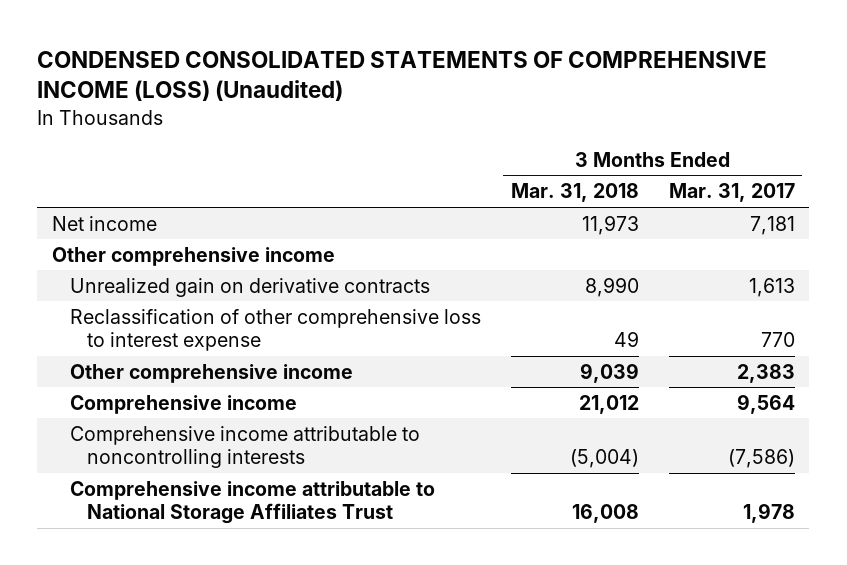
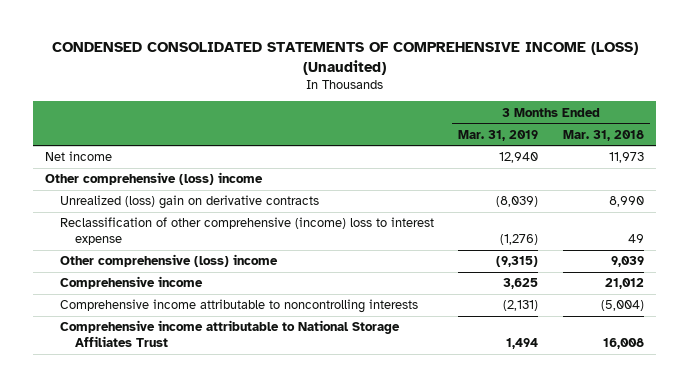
- | 3 Months Ended Mar. 31, 2018 | 3 Months Ended Mar. 31, 2017
+ | 3 Months Ended Mar. 31, 2019 | 3 Months Ended Mar. 31, 2018
- Other comprehensive income
- Unrealized gain on derivative contracts | 8,990 | 1,613
- Reclassification of other comprehensive loss to interest expense | 49 | 770
- Other comprehensive income | 9,039 | 2,383
+ Other comprehensive (loss) income
+ Unrealized (loss) gain on derivative contracts | (8,039) | 8,990
+ Reclassification of other comprehensive (income) loss to interest expense | (1,276) | 49
+ Other comprehensive (loss) income | (9,315) | 9,039

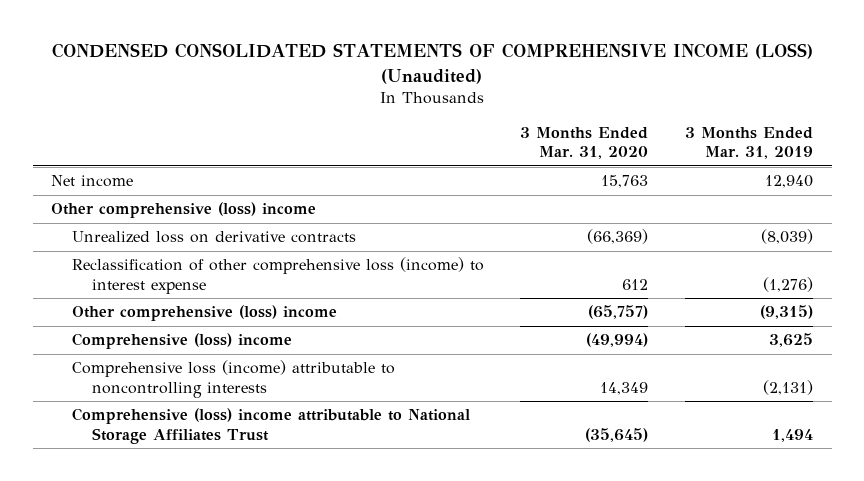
- | 3 Months Ended Mar. 31, 2019 | 3 Months Ended Mar. 31, 2018
+ | 3 Months Ended Mar. 31, 2020 | 3 Months Ended Mar. 31, 2019
- Unrealized (loss) gain on derivative contracts | (8,039) | 8,990
- Reclassification of other comprehensive (income) loss to interest expense | (1,276) | 49
+ Unrealized loss on derivative contracts | (66,369) | (8,039)
+ Reclassification of other comprehensive loss (income) to interest expense | 612 | (1,276)
- Comprehensive income | 3,625 | 21,012
- Comprehensive income attributable to noncontrolling interests | (2,131) | (5,004)
- Comprehensive income attributable to National Storage Affiliates Trust | 1,494 | 16,008
+ Comprehensive (loss) income | (49,994) | 3,625
+ Comprehensive loss (income) attributable to noncontrolling interests | 14,349 | (2,131)
+ Comprehensive (loss) income attributable to National Storage Affiliates Trust | (35,645) | 1,494

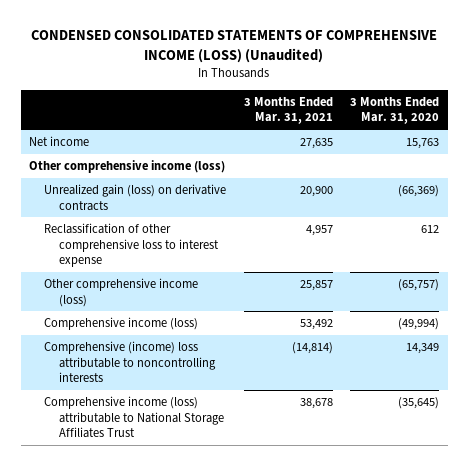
- | 3 Months Ended Mar. 31, 2020 | 3 Months Ended Mar. 31, 2019
+ | 3 Months Ended Mar. 31, 2021 | 3 Months Ended Mar. 31, 2020
- Other comprehensive (loss) income
- Unrealized loss on derivative contracts | (66,369) | (8,039)
- Reclassification of other comprehensive loss (income) to interest expense | 612 | (1,276)
- Other comprehensive (loss) income | (65,757) | (9,315)
- Comprehensive (loss) income | (49,994) | 3,625
- Comprehensive loss (income) attributable to noncontrolling interests | 14,349 | (2,131)
- Comprehensive (loss) income attributable to National Storage Affiliates Trust | (35,645) | 1,494
+ Other comprehensive income (loss)
+ Unrealized gain (loss) on derivative contracts | 20,900 | (66,369)
+ Reclassification of other comprehensive loss to interest expense | 4,957 | 612
+ Other comprehensive income (loss) | 25,857 | (65,757)
+ Comprehensive income (loss) | 53,492 | (49,994)
+ Comprehensive (income) loss attributable to noncontrolling interests | (14,814) | 14,349
+ Comprehensive income (loss) attributable to National Storage Affiliates Trust | 38,678 | (35,645)

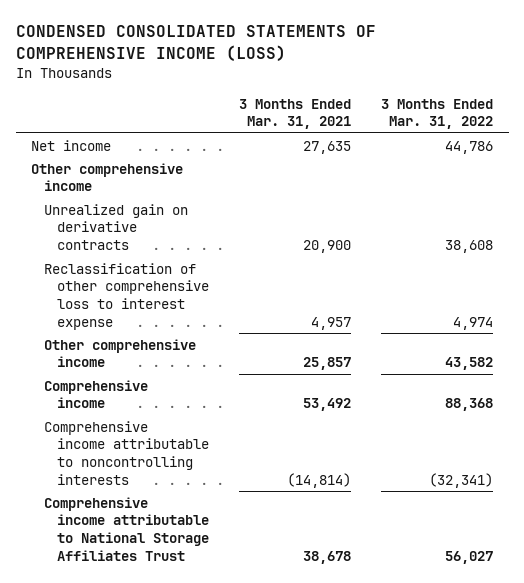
- CONDENSED CONSOLIDATED STATEMENTS OF COMPREHENSIVE INCOME (LOSS) (Unaudited)
+ CONDENSED CONSOLIDATED STATEMENTS OF COMPREHENSIVE INCOME (LOSS)
- | 3 Months Ended Mar. 31, 2021 | 3 Months Ended Mar. 31, 2020
+ | 3 Months Ended Mar. 31, 2021 | 3 Months Ended Mar. 31, 2022
- Other comprehensive income (loss)
- Unrealized gain (loss) on derivative contracts | 20,900 | (66,369)
+ Other comprehensive income
+ Unrealized gain on derivative contracts | 20,900 | 38,608
- Other comprehensive income (loss) | 25,857 | (65,757)
- Comprehensive income (loss) | 53,492 | (49,994)
- Comprehensive (income) loss attributable to noncontrolling interests | (14,814) | 14,349
- Comprehensive income (loss) attributable to National Storage Affiliates Trust | 38,678 | (35,645)
+ Other comprehensive income | 25,857 | 43,582
+ Comprehensive income | 53,492 | 88,368
+ Comprehensive income attributable to noncontrolling interests | (14,814) | (32,341)
+ Comprehensive income attributable to National Storage Affiliates Trust | 38,678 | 56,027

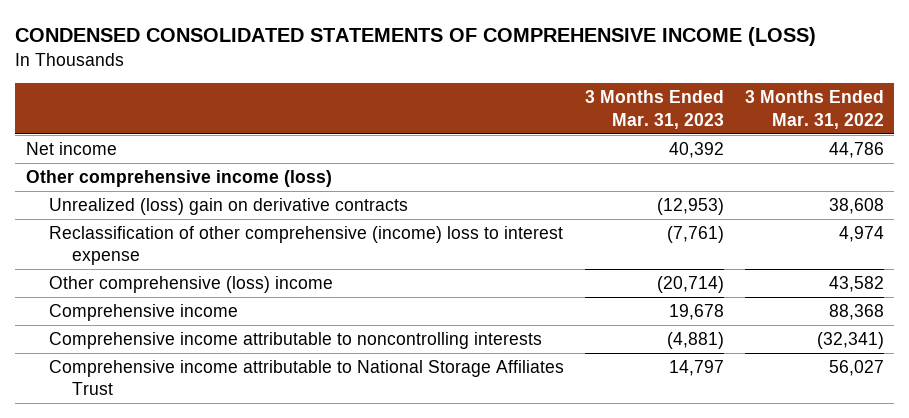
- | 3 Months Ended Mar. 31, 2021 | 3 Months Ended Mar. 31, 2022
+ | 3 Months Ended Mar. 31, 2023 | 3 Months Ended Mar. 31, 2022
- Other comprehensive income
- Unrealized gain on derivative contracts | 20,900 | 38,608
- Reclassification of other comprehensive loss to interest expense | 4,957 | 4,974
- Other comprehensive income | 25,857 | 43,582
+ Other comprehensive income (loss)
+ Unrealized (loss) gain on derivative contracts | (12,953) | 38,608
+ Reclassification of other comprehensive (income) loss to interest expense | (7,761) | 4,974
+ Other comprehensive (loss) income | (20,714) | 43,582

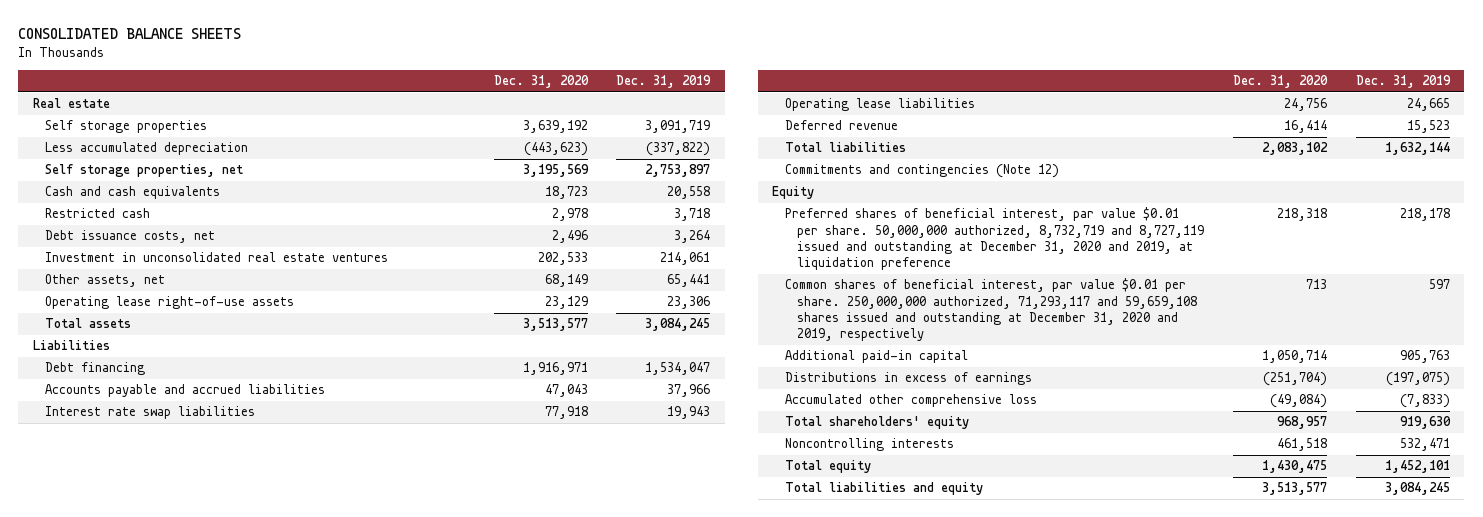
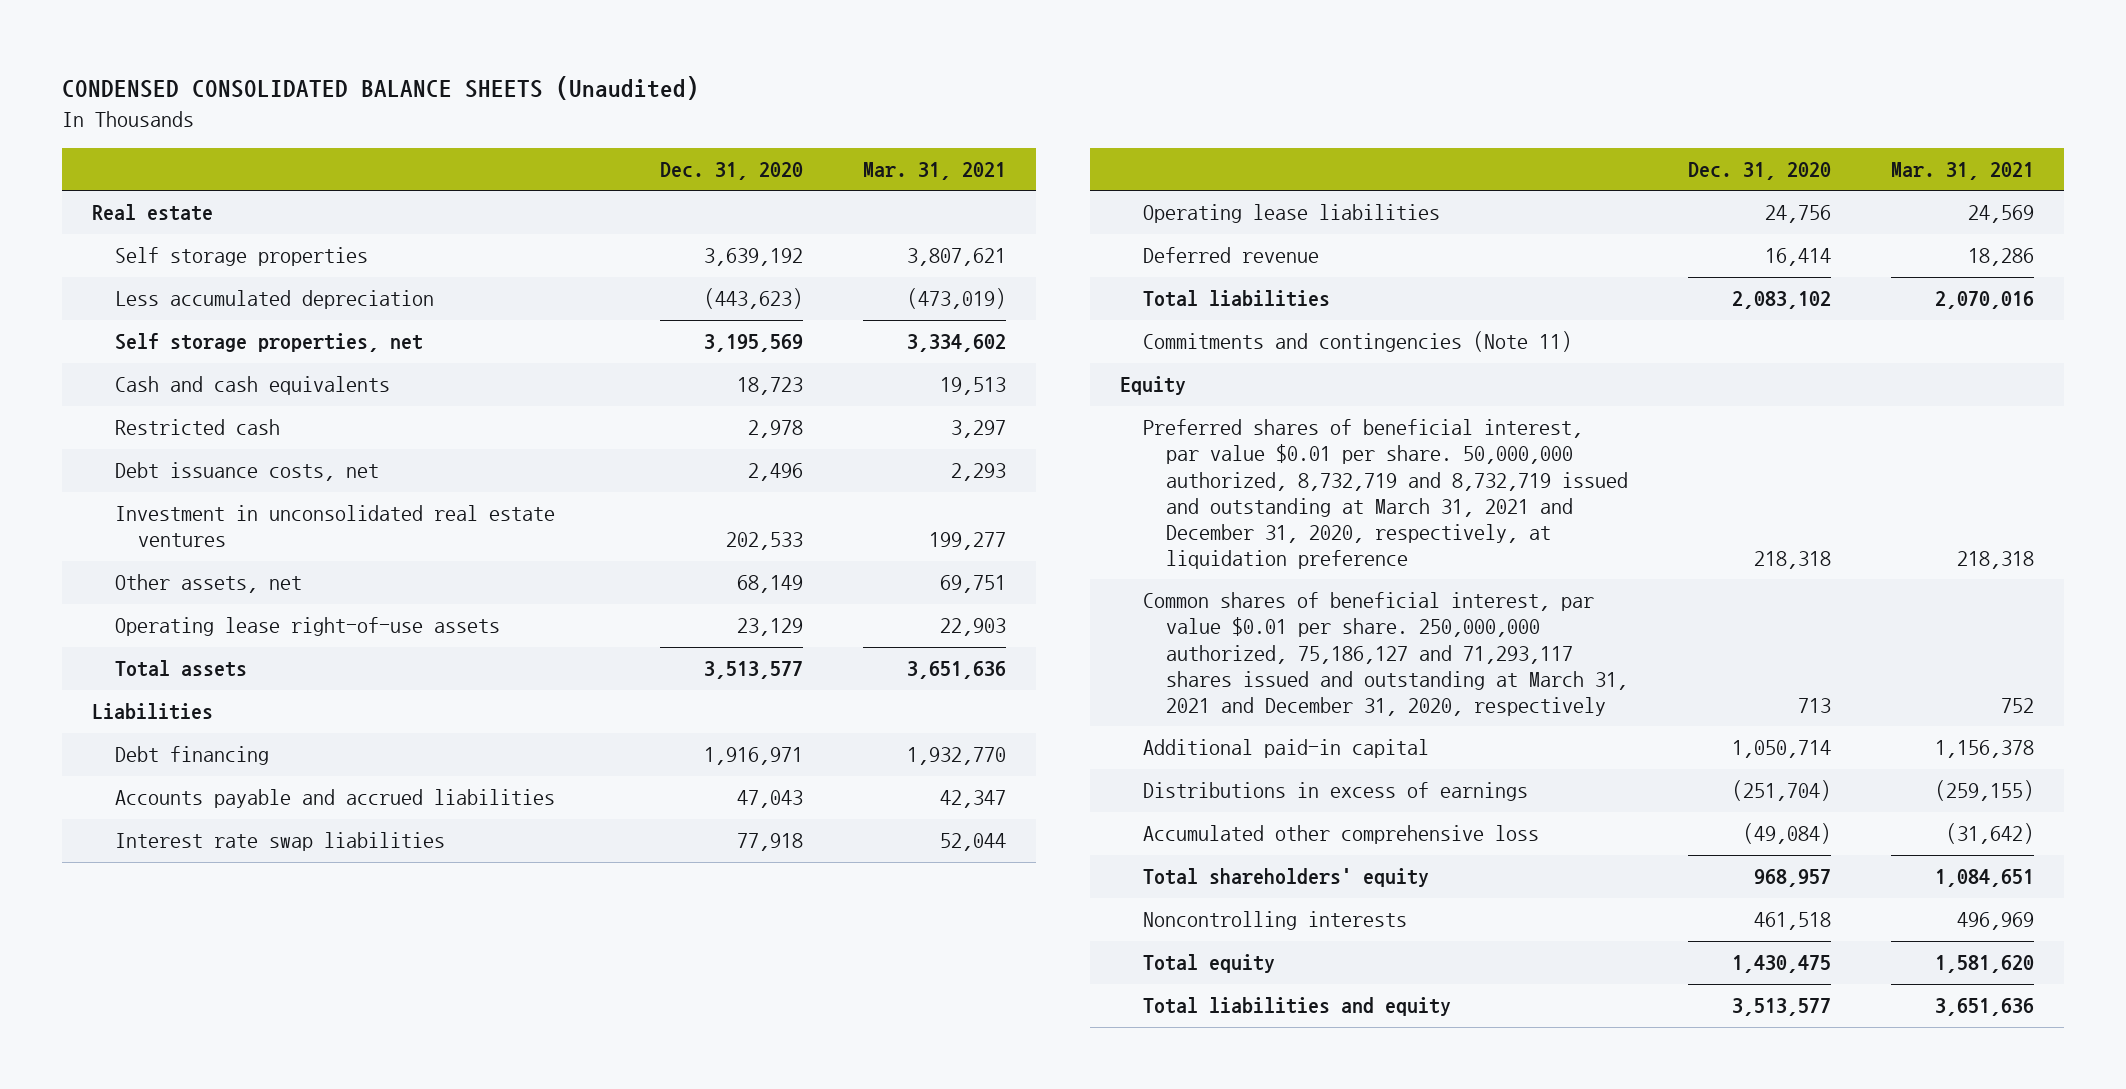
- CONSOLIDATED BALANCE SHEETS
+ CONDENSED CONSOLIDATED BALANCE SHEETS (Unaudited)
- | Dec. 31, 2020 | Dec. 31, 2019
+ | Dec. 31, 2020 | Mar. 31, 2021
- Commitments and contingencies (Note 12)
+ Commitments and contingencies (Note 11)
- Preferred shares of beneficial interest, par value $0.01 per share. 50,000,000 authorized, 8,732,719 and 8,727,119 issued and outstanding at December 31, 2020 and 2019, at liquidation preference | 218,318 | 218,178
- Common shares of beneficial interest, par value $0.01 per share. 250,000,000 authorized, 71,293,117 and 59,659,108 shares issued and outstanding at December 31, 2020 and 2019, respectively | 713 | 597
+ Preferred shares of beneficial interest, par value $0.01 per share. 50,000,000 authorized, 8,732,719 and 8,732,719 issued and outstanding at March 31, 2021 and December 31, 2020, respectively, at liquidation preference | 218,318 | 218,318
+ Common shares of beneficial interest, par value $0.01 per share. 250,000,000 authorized, 75,186,127 and 71,293,117 shares issued and outstanding at March 31, 2021 and December 31, 2020, respectively | 713 | 752

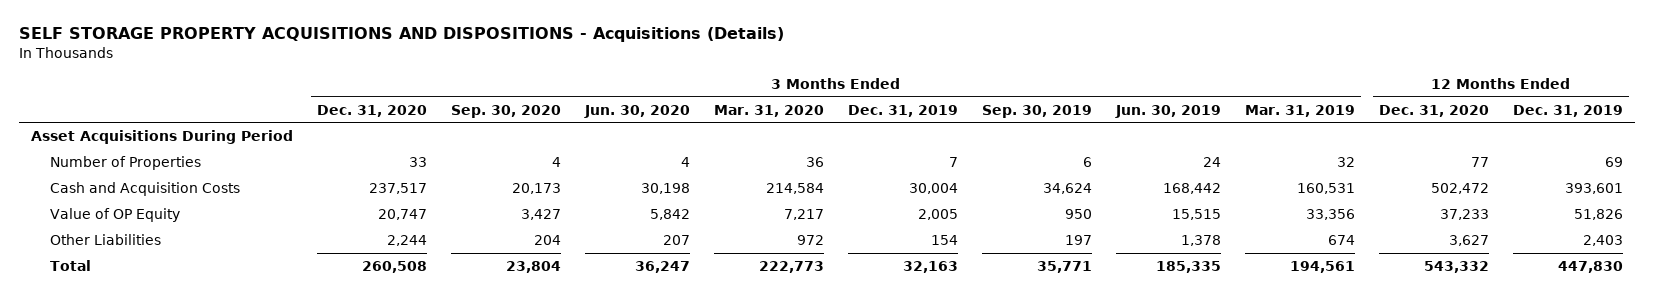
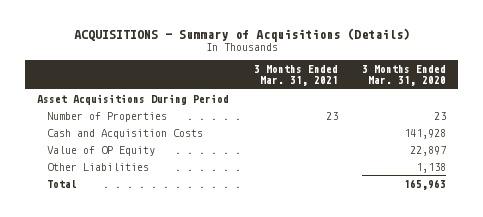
- SELF STORAGE PROPERTY ACQUISITIONS AND DISPOSITIONS - Acquisitions (Details)
+ ACQUISITIONS - Summary of Acquisitions (Details)
- | 3 Months Ended Dec. 31, 2020 | 3 Months Ended Sep. 30, 2020 | 3 Months Ended Jun. 30, 2020 | 3 Months Ended Mar. 31, 2020 | 3 Months Ended Dec. 31, 2019 | 3 Months Ended Sep. 30, 2019 | 3 Months Ended Jun. 30, 2019 | 3 Months Ended Mar. 31, 2019 | 12 Months Ended Dec. 31, 2020 | 12 Months Ended Dec. 31, 2019
+ | 3 Months Ended Mar. 31, 2021 | 3 Months Ended Mar. 31, 2020
- Number of Properties | 33 | 4 | 4 | 36 | 7 | 6 | 24 | 32 | 77 | 69
- Cash and Acquisition Costs | 237,517 | 20,173 | 30,198 | 214,584 | 30,004 | 34,624 | 168,442 | 160,531 | 502,472 | 393,601
- Value of OP Equity | 20,747 | 3,427 | 5,842 | 7,217 | 2,005 | 950 | 15,515 | 33,356 | 37,233 | 51,826
- Other Liabilities | 2,244 | 204 | 207 | 972 | 154 | 197 | 1,378 | 674 | 3,627 | 2,403
- Total | 260,508 | 23,804 | 36,247 | 222,773 | 32,163 | 35,771 | 185,335 | 194,561 | 543,332 | 447,830
+ Number of Properties | 23 | 23
+ Cash and Acquisition Costs | | 141,928
+ Value of OP Equity | | 22,897
+ Other Liabilities | | 1,138
+ Total | | 165,963

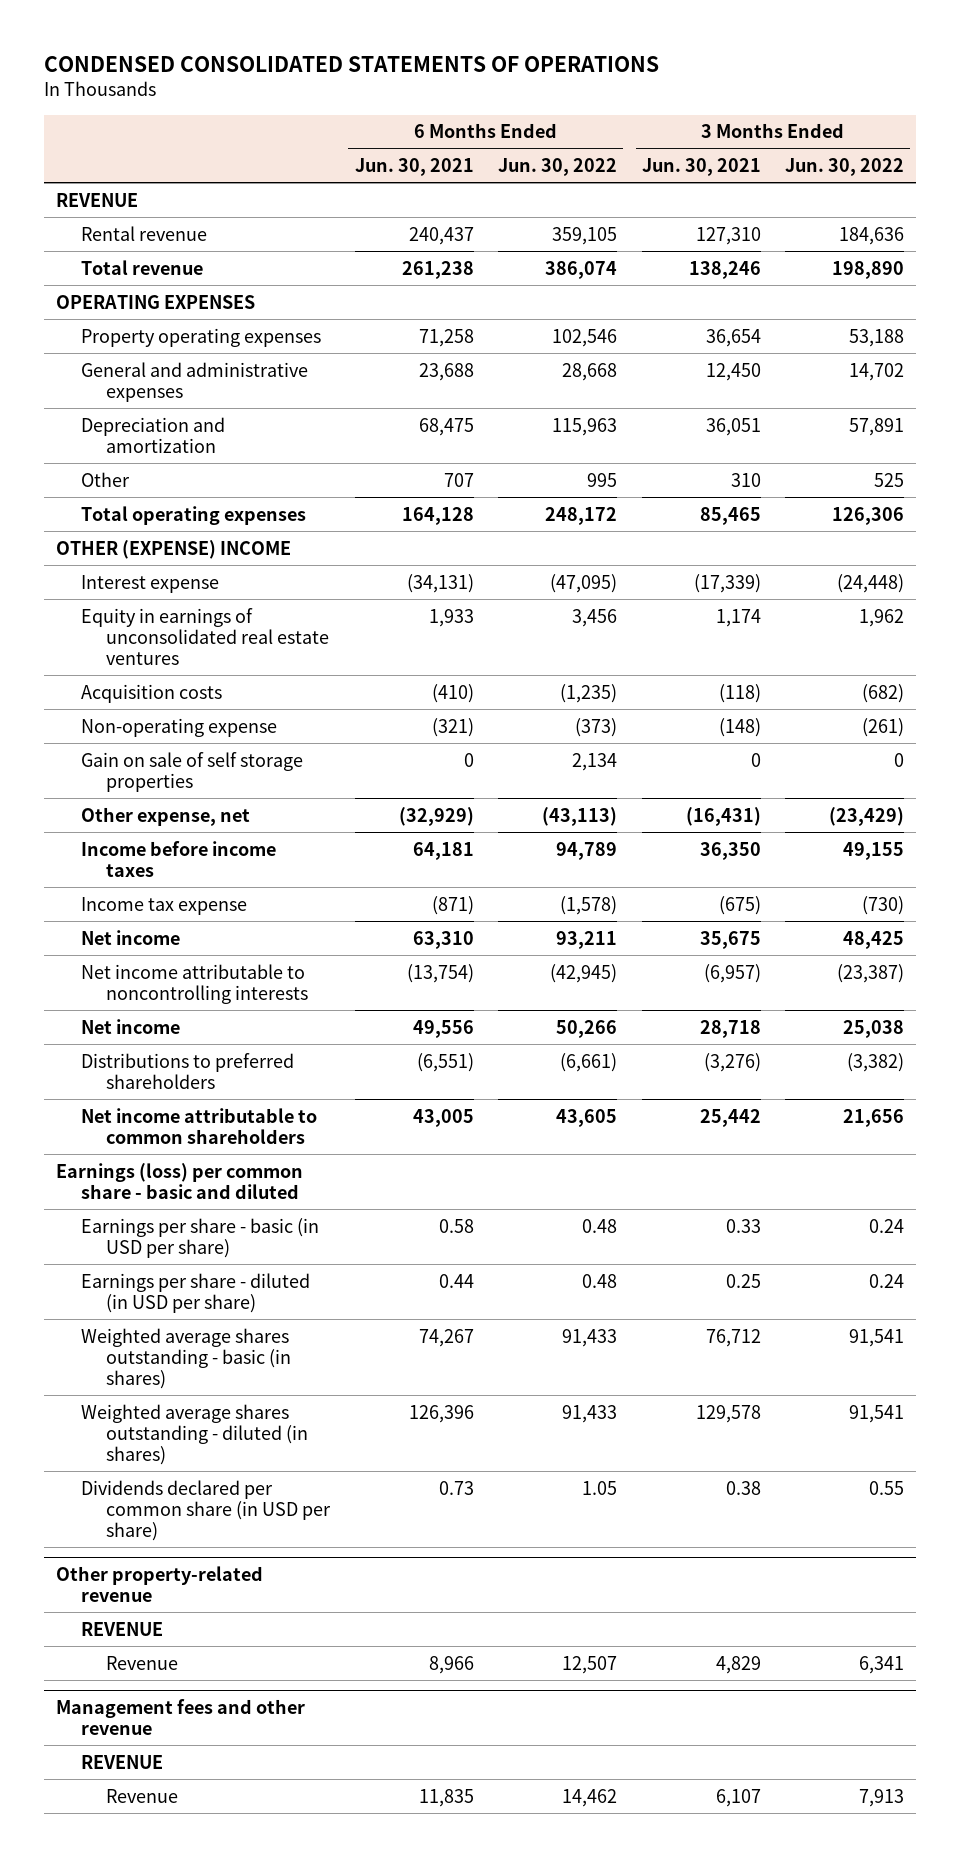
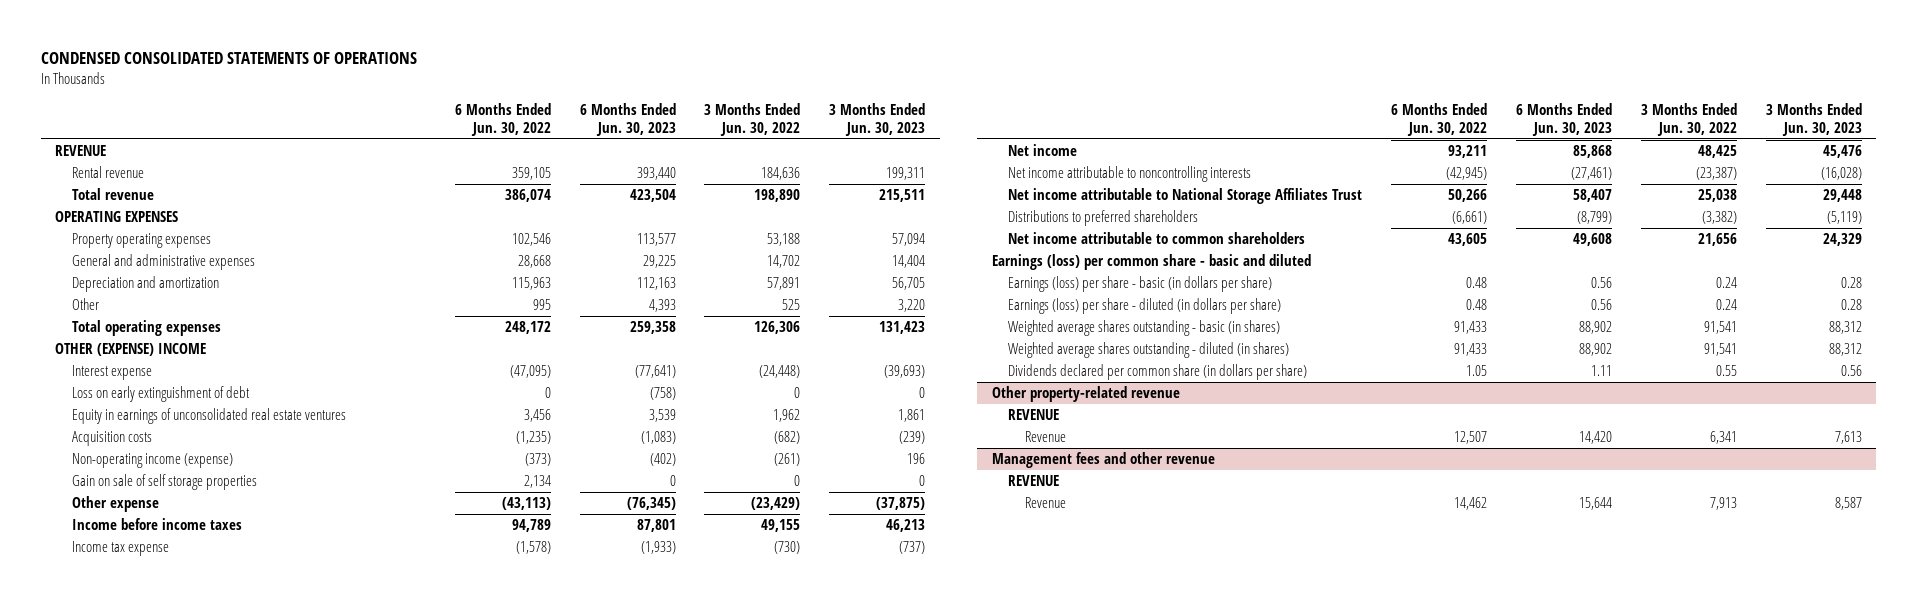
- | 6 Months Ended Jun. 30, 2021 | 6 Months Ended Jun. 30, 2022 | 3 Months Ended Jun. 30, 2021 | 3 Months Ended Jun. 30, 2022
+ | 6 Months Ended Jun. 30, 2022 | 6 Months Ended Jun. 30, 2023 | 3 Months Ended Jun. 30, 2022 | 3 Months Ended Jun. 30, 2023
+ Loss on early extinguishment of debt | 0 | (758) | 0 | 0
- Non-operating expense | (321) | (373) | (148) | (261)
+ Non-operating income (expense) | (373) | (402) | (261) | 196
- Other expense, net | (32,929) | (43,113) | (16,431) | (23,429)
+ Other expense | (43,113) | (76,345) | (23,429) | (37,875)
- Net income | 49,556 | 50,266 | 28,718 | 25,038
+ Net income attributable to National Storage Affiliates Trust | 50,266 | 58,407 | 25,038 | 29,448
- Earnings per share - basic (in USD per share) | 0.58 | 0.48 | 0.33 | 0.24
- Earnings per share - diluted (in USD per share) | 0.44 | 0.48 | 0.25 | 0.24
+ Earnings (loss) per share - basic (in dollars per share) | 0.48 | 0.56 | 0.24 | 0.28
+ Earnings (loss) per share - diluted (in dollars per share) | 0.48 | 0.56 | 0.24 | 0.28
- Dividends declared per common share (in USD per share) | 0.73 | 1.05 | 0.38 | 0.55
+ Dividends declared per common share (in dollars per share) | 1.05 | 1.11 | 0.55 | 0.56

